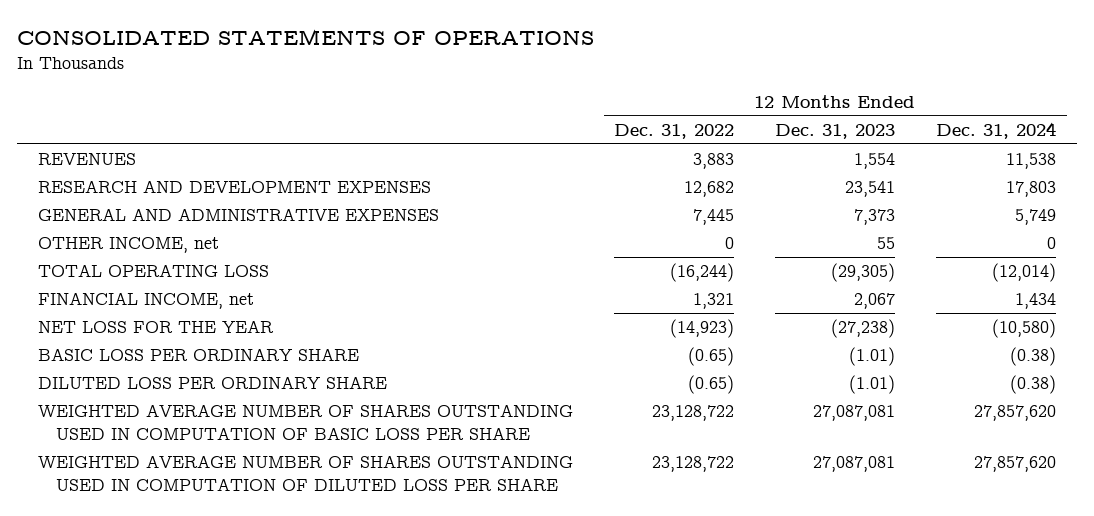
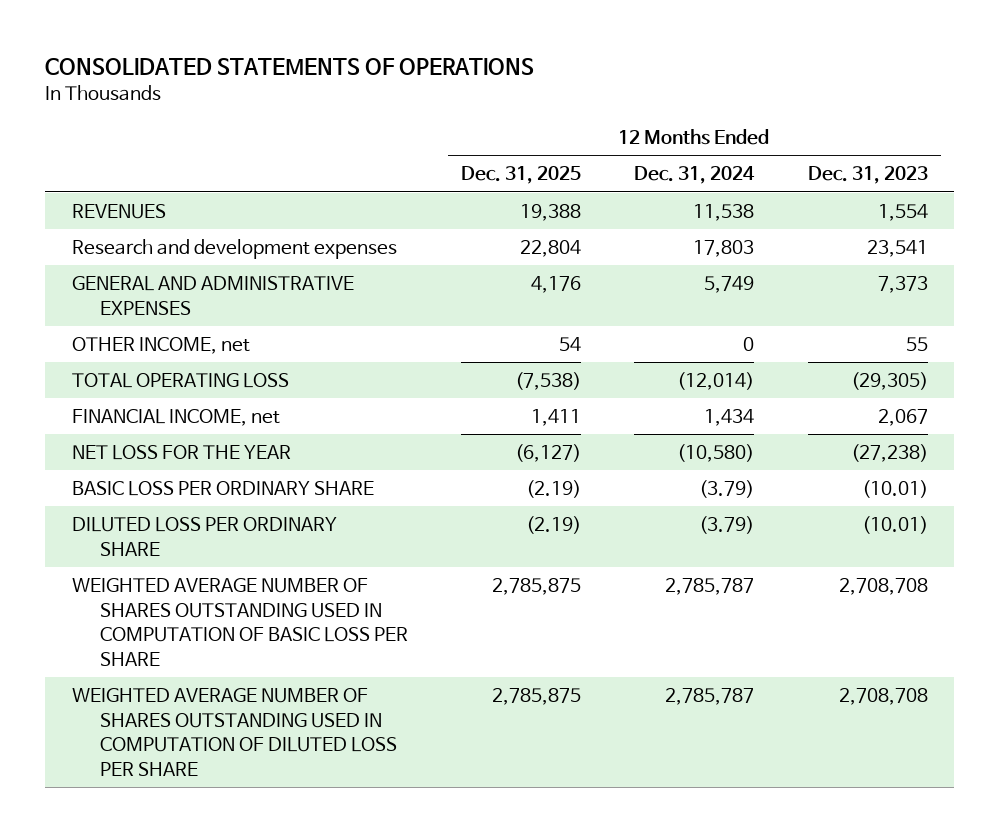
- | 12 Months Ended Dec. 31, 2022 | 12 Months Ended Dec. 31, 2023 | 12 Months Ended Dec. 31, 2024
+ | 12 Months Ended Dec. 31, 2025 | 12 Months Ended Dec. 31, 2024 | 12 Months Ended Dec. 31, 2023
- RESEARCH AND DEVELOPMENT EXPENSES | 12,682 | 23,541 | 17,803
+ Research and development expenses | 22,804 | 17,803 | 23,541
- BASIC LOSS PER ORDINARY SHARE | (0.65) | (1.01) | (0.38)
- DILUTED LOSS PER ORDINARY SHARE | (0.65) | (1.01) | (0.38)
- WEIGHTED AVERAGE NUMBER OF SHARES OUTSTANDING USED IN COMPUTATION OF BASIC LOSS PER SHARE | 23,128,722 | 27,087,081 | 27,857,620
- WEIGHTED AVERAGE NUMBER OF SHARES OUTSTANDING USED IN COMPUTATION OF DILUTED LOSS PER SHARE | 23,128,722 | 27,087,081 | 27,857,620
+ BASIC LOSS PER ORDINARY SHARE | (2.19) | (3.79) | (10.01)
+ DILUTED LOSS PER ORDINARY SHARE | (2.19) | (3.79) | (10.01)
+ WEIGHTED AVERAGE NUMBER OF SHARES OUTSTANDING USED IN COMPUTATION OF BASIC LOSS PER SHARE | 2,785,875 | 2,785,787 | 2,708,708
+ WEIGHTED AVERAGE NUMBER OF SHARES OUTSTANDING USED IN COMPUTATION OF DILUTED LOSS PER SHARE | 2,785,875 | 2,785,787 | 2,708,708

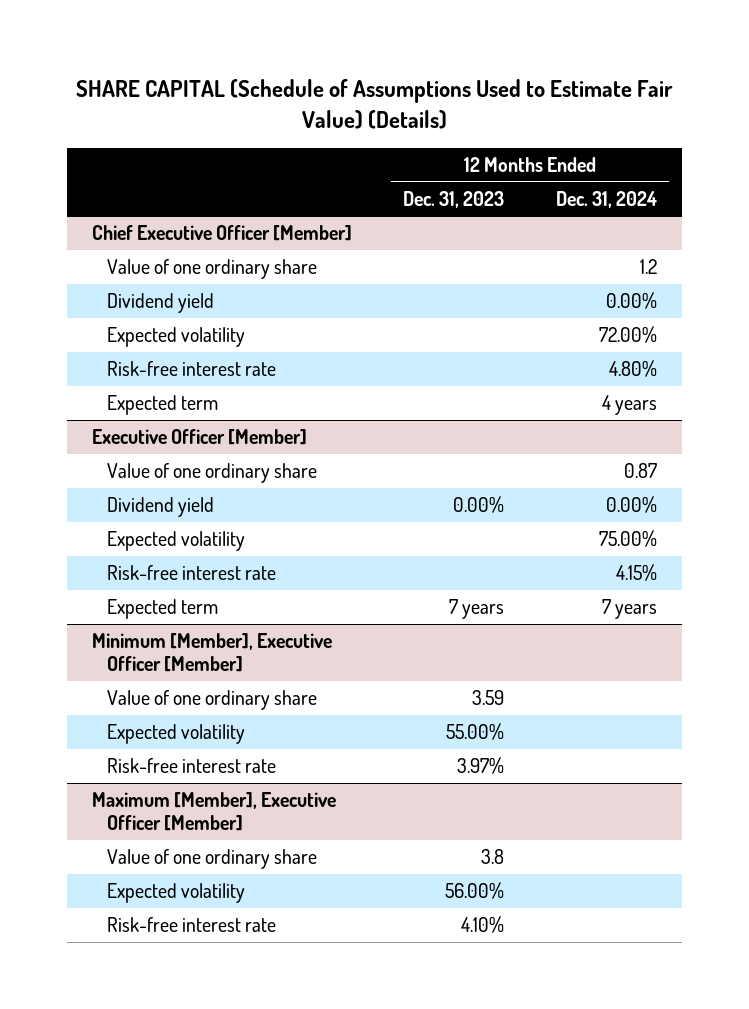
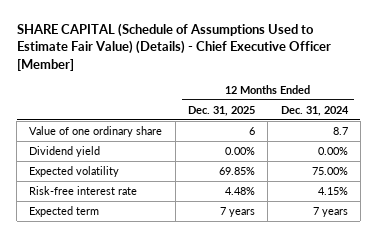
- SHARE CAPITAL (Schedule of Assumptions Used to Estimate Fair Value) (Details)
+ SHARE CAPITAL (Schedule of Assumptions Used to Estimate Fair Value) (Details) - Chief Executive Officer [Member]
- | 12 Months Ended Dec. 31, 2023 | 12 Months Ended Dec. 31, 2024
+ | 12 Months Ended Dec. 31, 2025 | 12 Months Ended Dec. 31, 2024
- Chief Executive Officer [Member]
- Value of one ordinary share | | 1.2
- Dividend yield | | 0.00%
- Expected volatility | | 72.00%
- Risk-free interest rate | | 4.80%
- Expected term | | 4 years
- Executive Officer [Member]
- Value of one ordinary share | | 0.87
+ Value of one ordinary share | 6 | 8.7
- Minimum [Member], Executive Officer [Member]
- Value of one ordinary share | 3.59 |
- Expected volatility | 55.00% |
- Risk-free interest rate | 3.97% |
- Maximum [Member], Executive Officer [Member]
- Value of one ordinary share | 3.8 |
- Expected volatility | 56.00% |
- Risk-free interest rate | 4.10% |

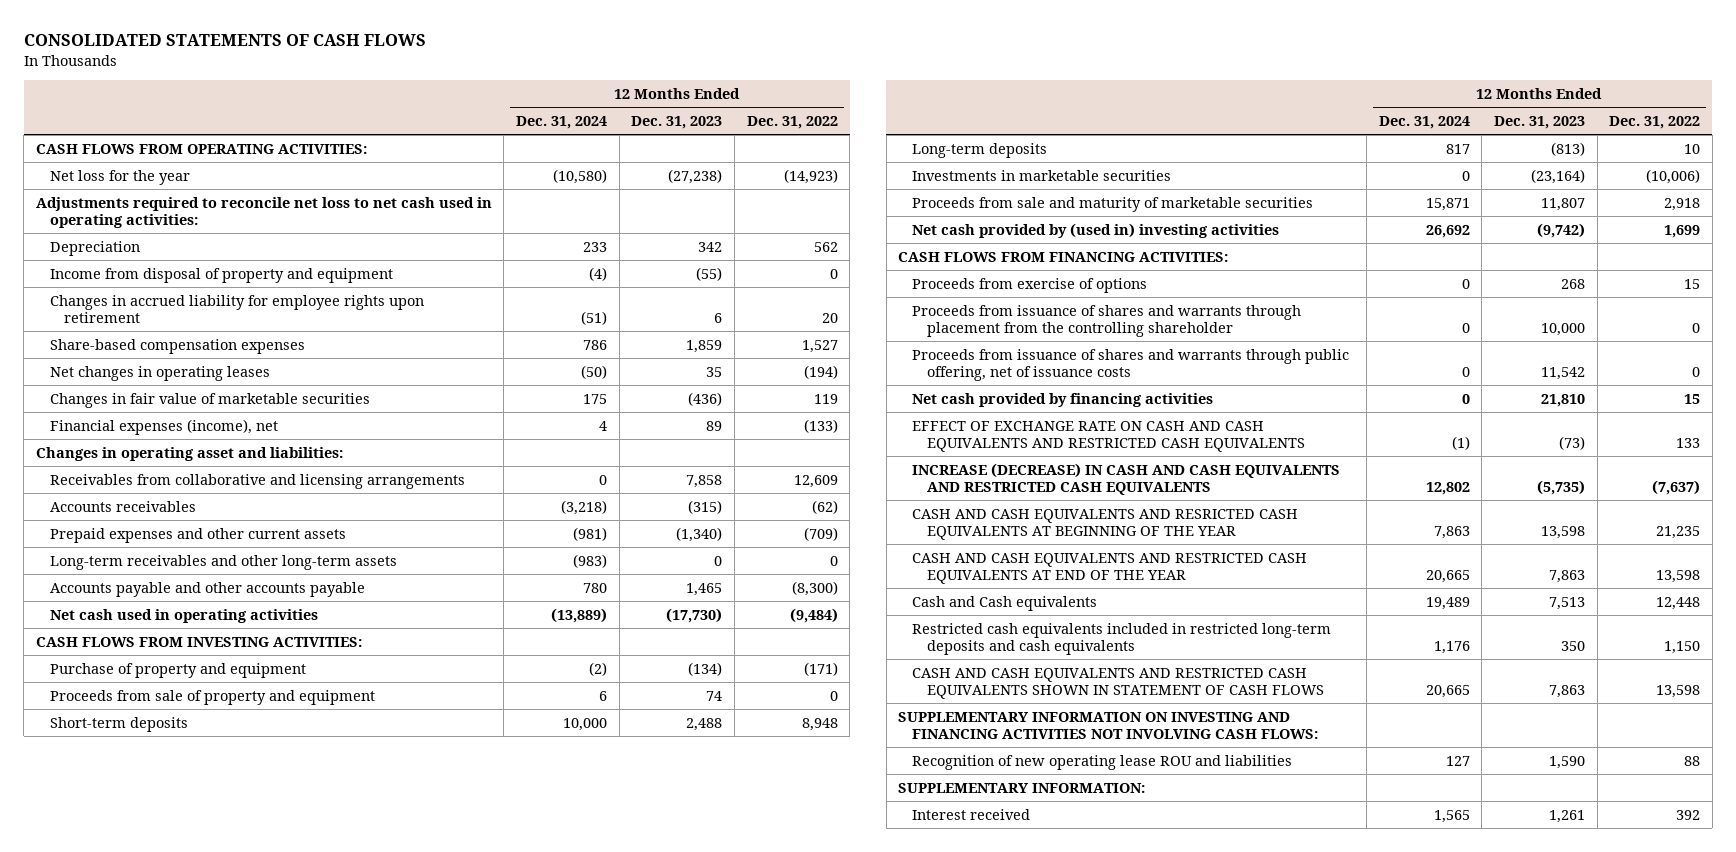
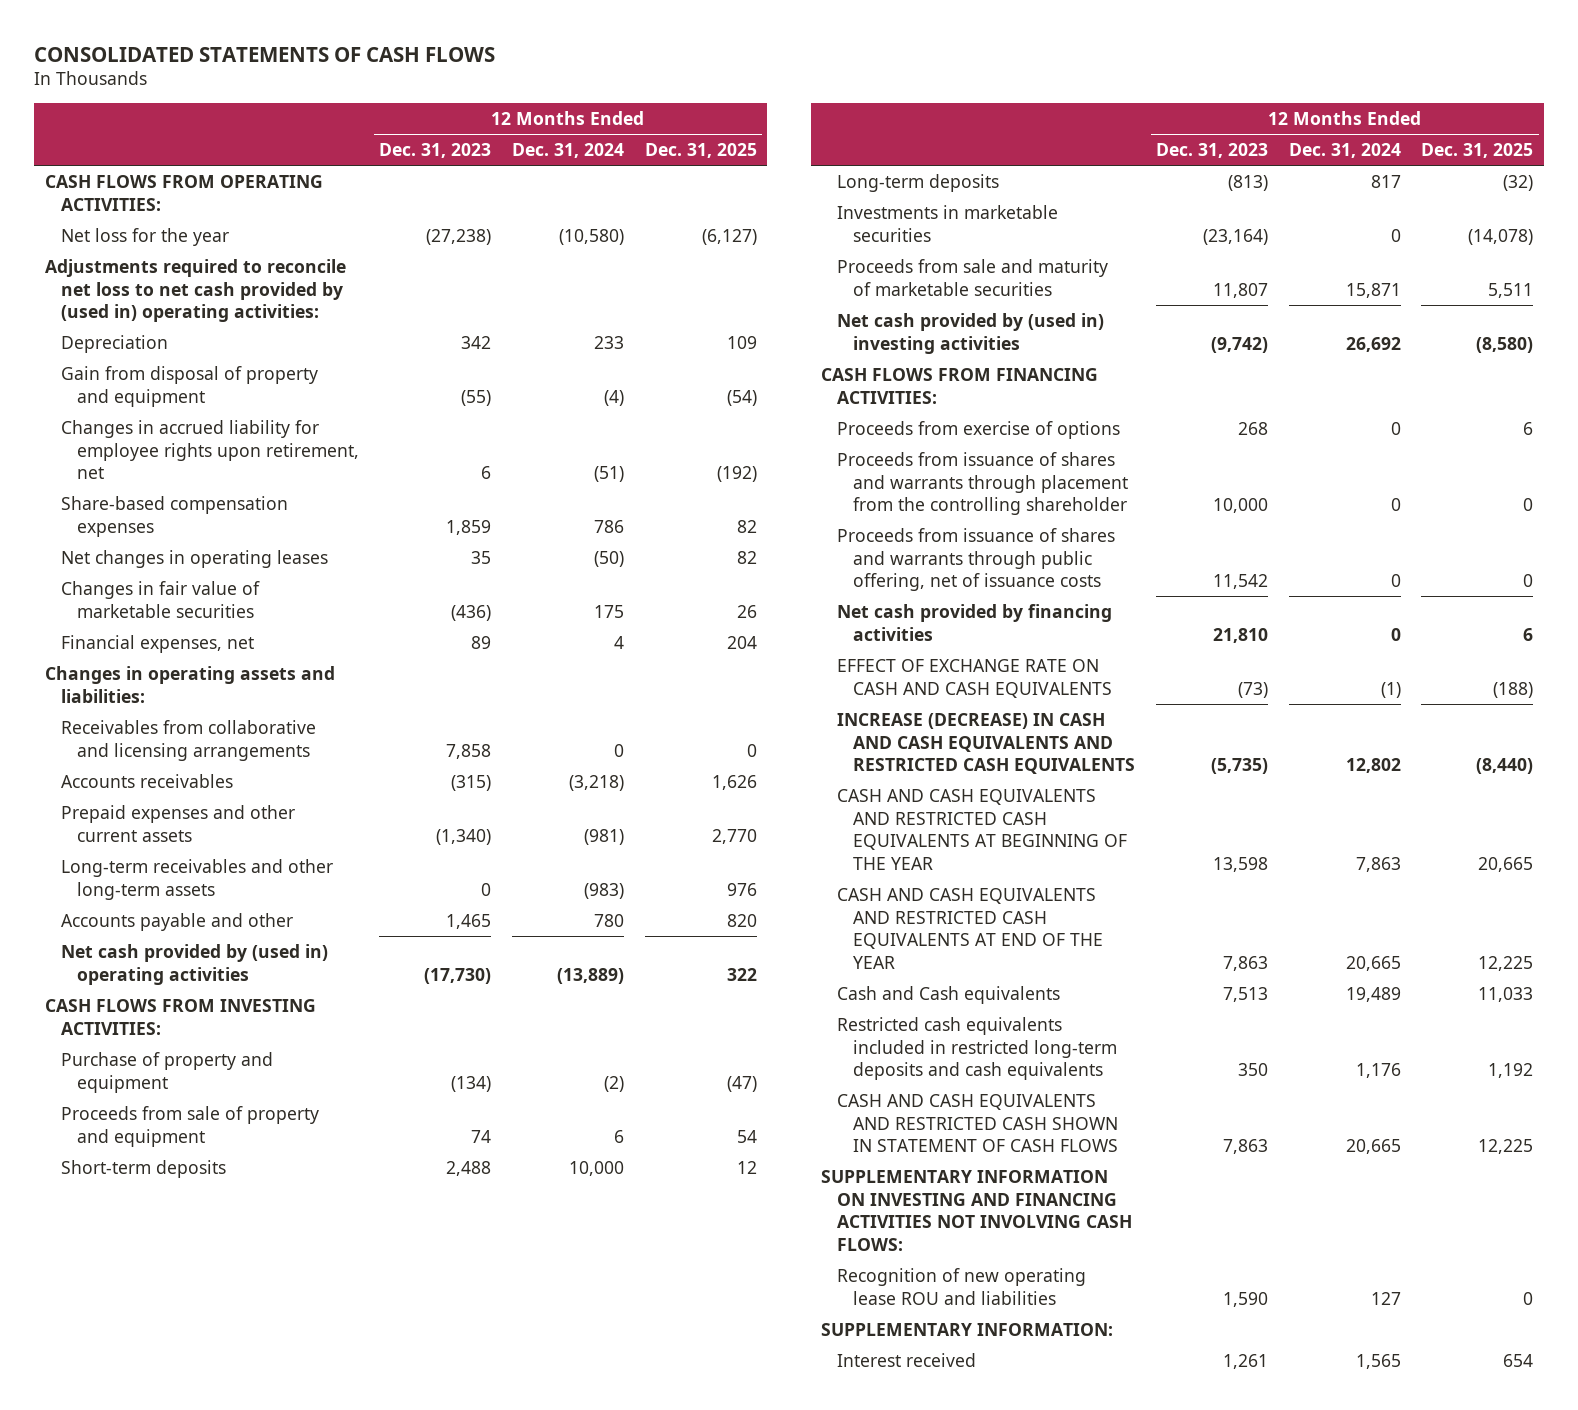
- | 12 Months Ended Dec. 31, 2024 | 12 Months Ended Dec. 31, 2023 | 12 Months Ended Dec. 31, 2022
+ | 12 Months Ended Dec. 31, 2023 | 12 Months Ended Dec. 31, 2024 | 12 Months Ended Dec. 31, 2025
- Adjustments required to reconcile net loss to net cash used in operating activities:
+ Adjustments required to reconcile net loss to net cash provided by (used in) operating activities:
- Income from disposal of property and equipment | (4) | (55) | 0
- Changes in accrued liability for employee rights upon retirement | (51) | 6 | 20
+ Gain from disposal of property and equipment | (55) | (4) | (54)
+ Changes in accrued liability for employee rights upon retirement, net | 6 | (51) | (192)
- Financial expenses (income), net | 4 | 89 | (133)
- Changes in operating asset and liabilities:
+ Financial expenses, net | 89 | 4 | 204
+ Changes in operating assets and liabilities:
- Accounts payable and other accounts payable | 780 | 1,465 | (8,300)
- Net cash used in operating activities | (13,889) | (17,730) | (9,484)
+ Accounts payable and other | 1,465 | 780 | 820
+ Net cash provided by (used in) operating activities | (17,730) | (13,889) | 322
- EFFECT OF EXCHANGE RATE ON CASH AND CASH EQUIVALENTS AND RESTRICTED CASH EQUIVALENTS | (1) | (73) | 133
+ EFFECT OF EXCHANGE RATE ON CASH AND CASH EQUIVALENTS | (73) | (1) | (188)
- CASH AND CASH EQUIVALENTS AND RESRICTED CASH EQUIVALENTS AT BEGINNING OF THE YEAR | 7,863 | 13,598 | 21,235
+ CASH AND CASH EQUIVALENTS AND RESTRICTED CASH EQUIVALENTS AT BEGINNING OF THE YEAR | 13,598 | 7,863 | 20,665
- CASH AND CASH EQUIVALENTS AND RESTRICTED CASH EQUIVALENTS SHOWN IN STATEMENT OF CASH FLOWS | 20,665 | 7,863 | 13,598
+ CASH AND CASH EQUIVALENTS AND RESTRICTED CASH SHOWN IN STATEMENT OF CASH FLOWS | 7,863 | 20,665 | 12,225

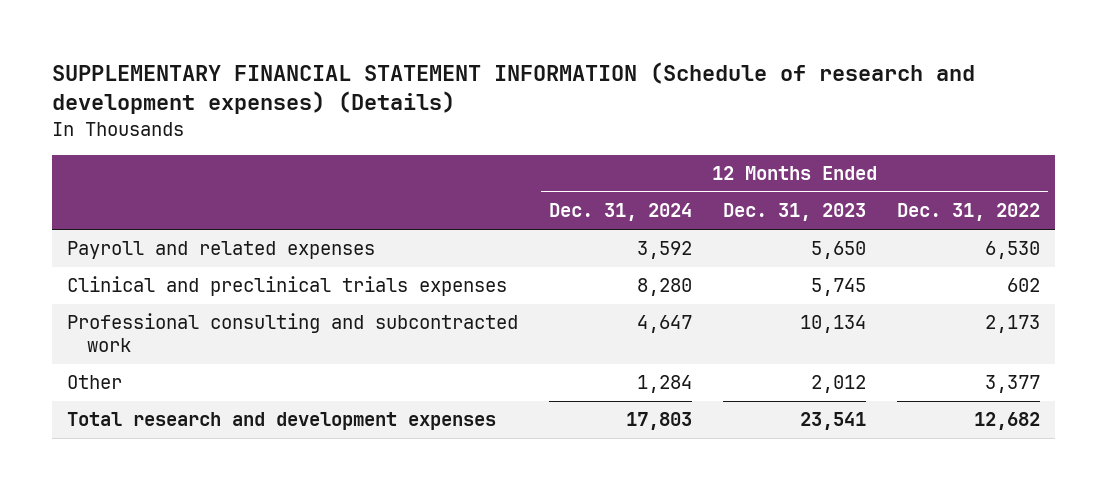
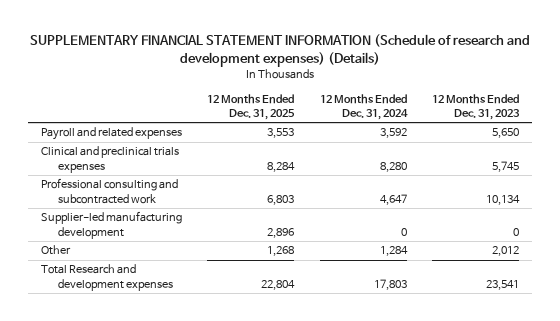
- | 12 Months Ended Dec. 31, 2024 | 12 Months Ended Dec. 31, 2023 | 12 Months Ended Dec. 31, 2022
+ | 12 Months Ended Dec. 31, 2025 | 12 Months Ended Dec. 31, 2024 | 12 Months Ended Dec. 31, 2023
+ Supplier-led manufacturing development | 2,896 | 0 | 0
- Total research and development expenses | 17,803 | 23,541 | 12,682
+ Total Research and development expenses | 22,804 | 17,803 | 23,541

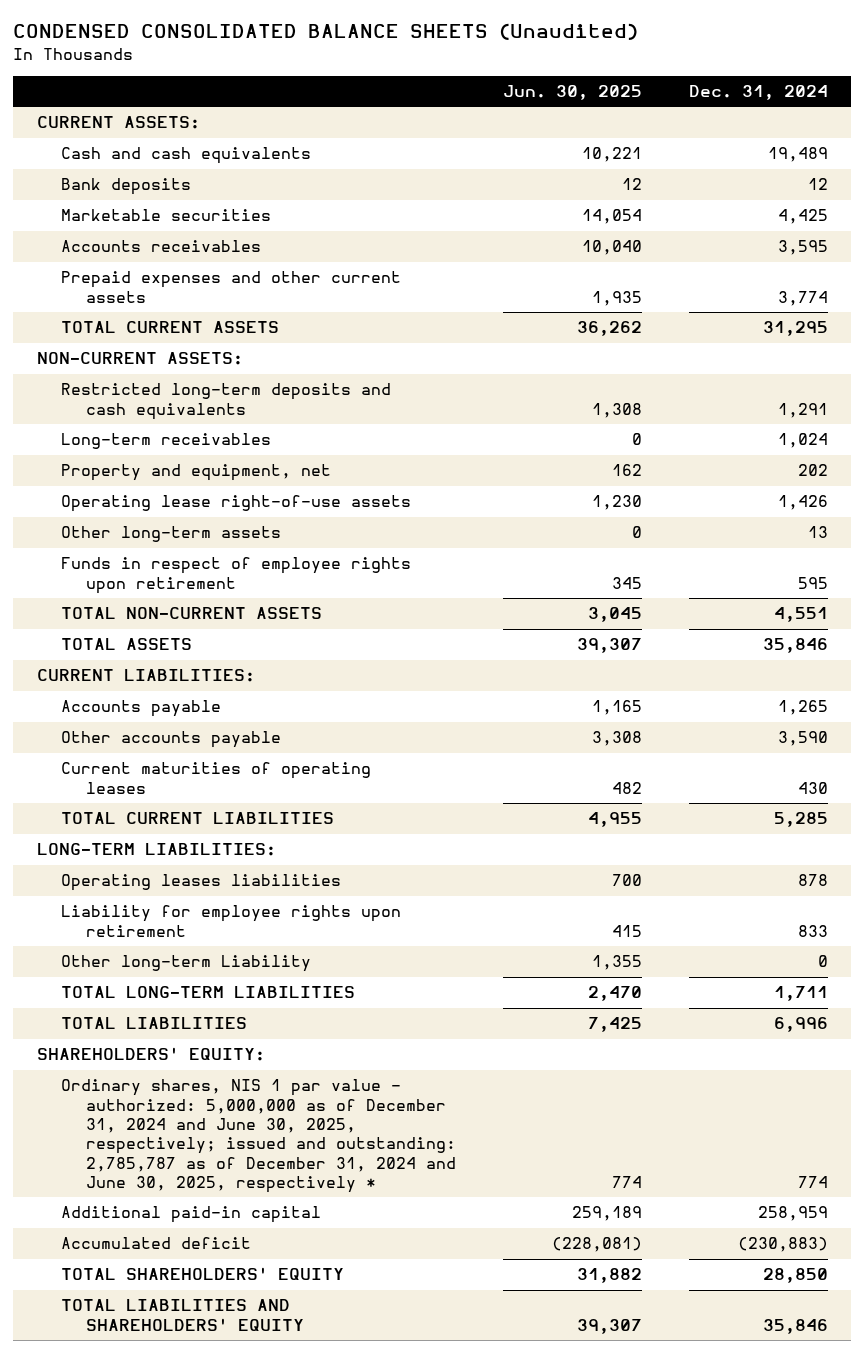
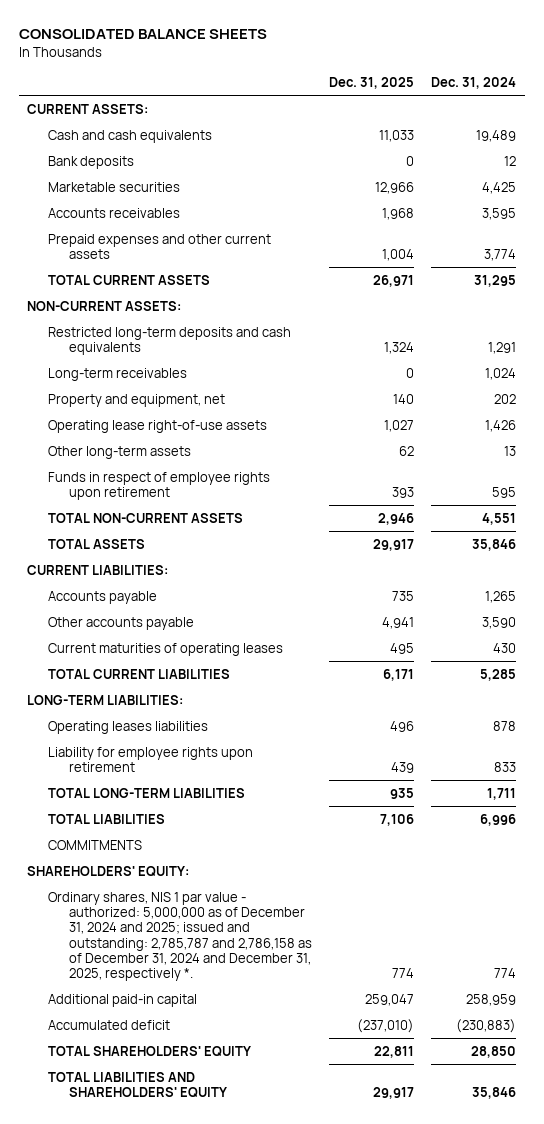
- CONDENSED CONSOLIDATED BALANCE SHEETS (Unaudited)
+ CONSOLIDATED BALANCE SHEETS
- | Jun. 30, 2025 | Dec. 31, 2024
+ | Dec. 31, 2025 | Dec. 31, 2024
- Other long-term Liability | 1,355 | 0
+ COMMITMENTS
- Ordinary shares, NIS 1 par value - authorized: 5,000,000 as of December 31, 2024 and June 30, 2025, respectively; issued and outstanding: 2,785,787 as of December 31, 2024 and June 30, 2025, respectively * | 774 | 774
+ Ordinary shares, NIS 1 par value - authorized: 5,000,000 as of December 31, 2024 and 2025; issued and outstanding: 2,785,787 and 2,786,158 as of December 31, 2024 and December 31, 2025, respectively *. | 774 | 774

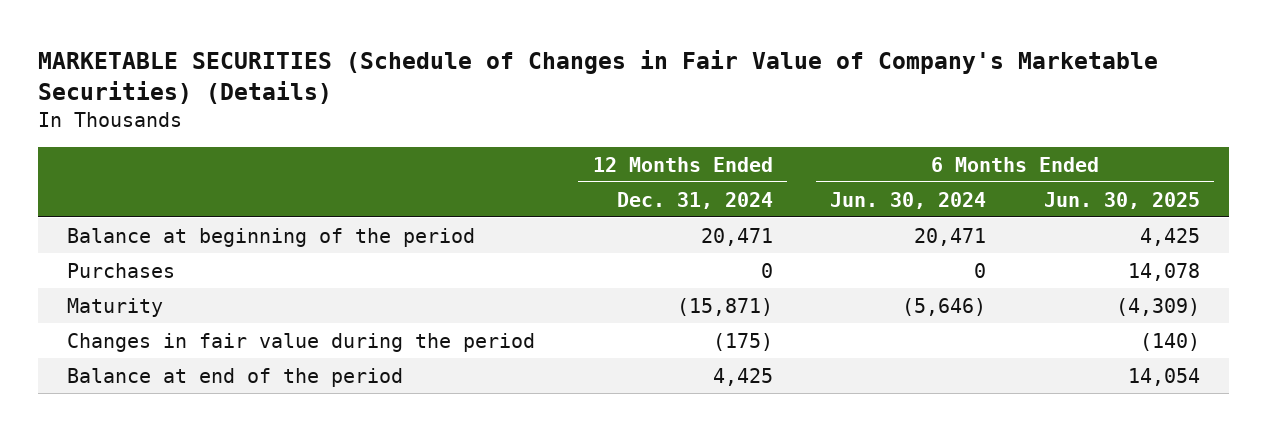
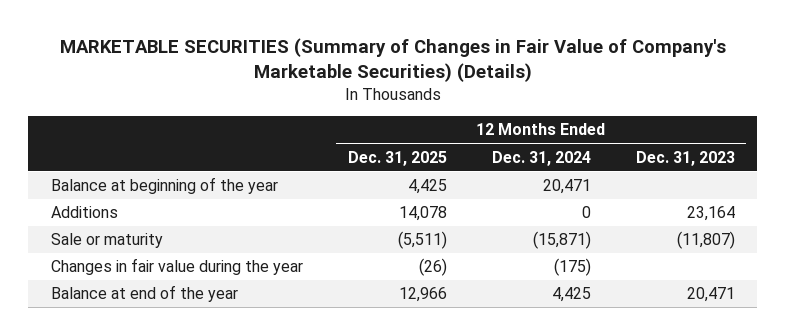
- MARKETABLE SECURITIES (Schedule of Changes in Fair Value of Company's Marketable Securities) (Details)
+ MARKETABLE SECURITIES (Summary of Changes in Fair Value of Company's Marketable Securities) (Details)
- | 12 Months Ended Dec. 31, 2024 | 6 Months Ended Jun. 30, 2024 | 6 Months Ended Jun. 30, 2025
+ | 12 Months Ended Dec. 31, 2025 | 12 Months Ended Dec. 31, 2024 | 12 Months Ended Dec. 31, 2023
- Balance at beginning of the period | 20,471 | 20,471 | 4,425
- Purchases | 0 | 0 | 14,078
- Maturity | (15,871) | (5,646) | (4,309)
- Changes in fair value during the period | (175) | | (140)
- Balance at end of the period | 4,425 | | 14,054
+ Balance at beginning of the year | 4,425 | 20,471 |
+ Additions | 14,078 | 0 | 23,164
+ Sale or maturity | (5,511) | (15,871) | (11,807)
+ Changes in fair value during the year | (26) | (175) |
+ Balance at end of the year | 12,966 | 4,425 | 20,471

